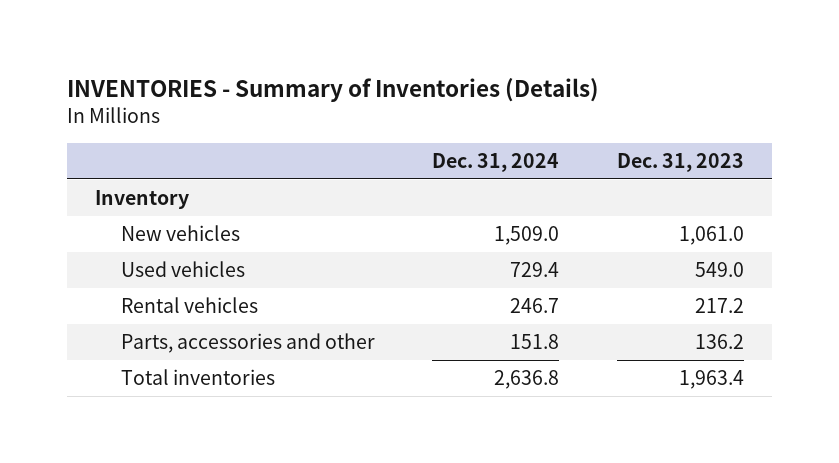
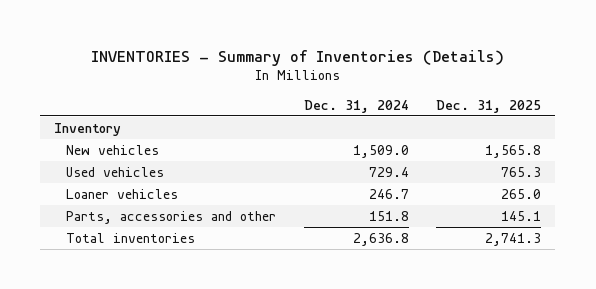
- | Dec. 31, 2024 | Dec. 31, 2023
+ | Dec. 31, 2024 | Dec. 31, 2025
- Rental vehicles | 246.7 | 217.2
+ Loaner vehicles | 246.7 | 265.0

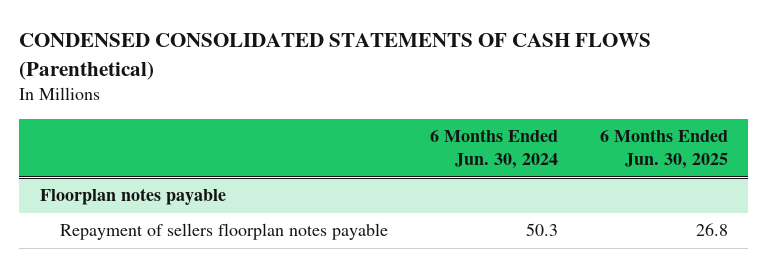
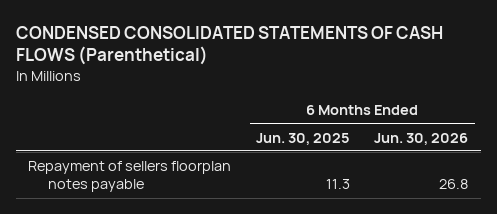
- | 6 Months Ended Jun. 30, 2024 | 6 Months Ended Jun. 30, 2025
+ | 6 Months Ended Jun. 30, 2025 | 6 Months Ended Jun. 30, 2026
- Floorplan notes payable
- Repayment of sellers floorplan notes payable | 50.3 | 26.8
+ Repayment of sellers floorplan notes payable | 11.3 | 26.8

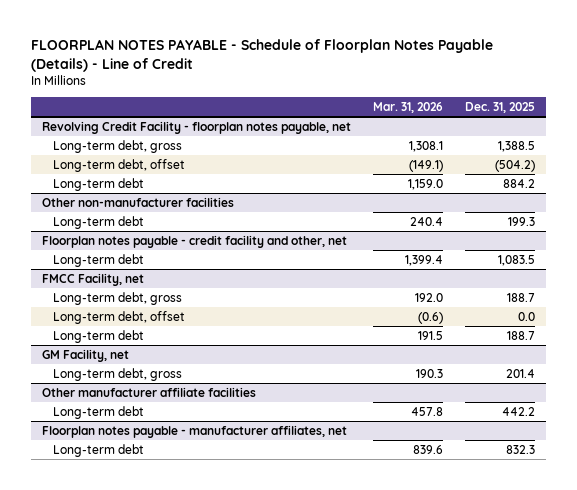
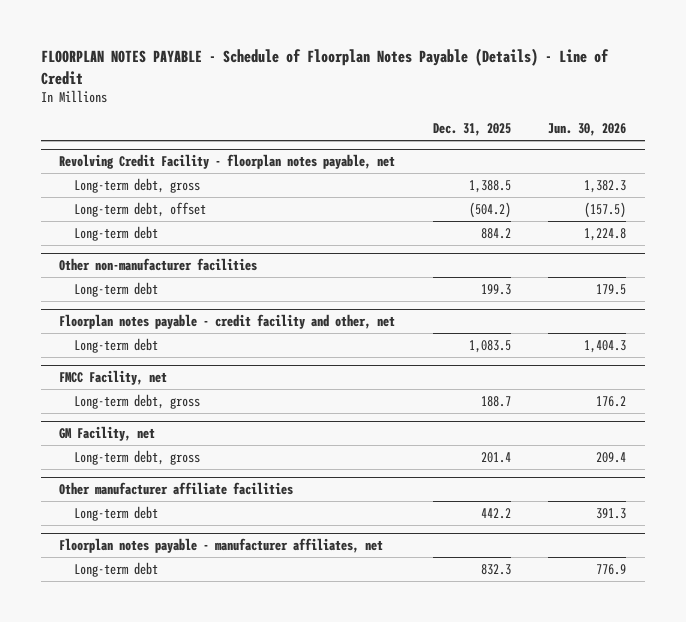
- | Mar. 31, 2026 | Dec. 31, 2025
+ | Dec. 31, 2025 | Jun. 30, 2026
@ FMCC Facility, net
- Long-term debt, offset | (0.6) | 0.0
- Long-term debt | 191.5 | 188.7

